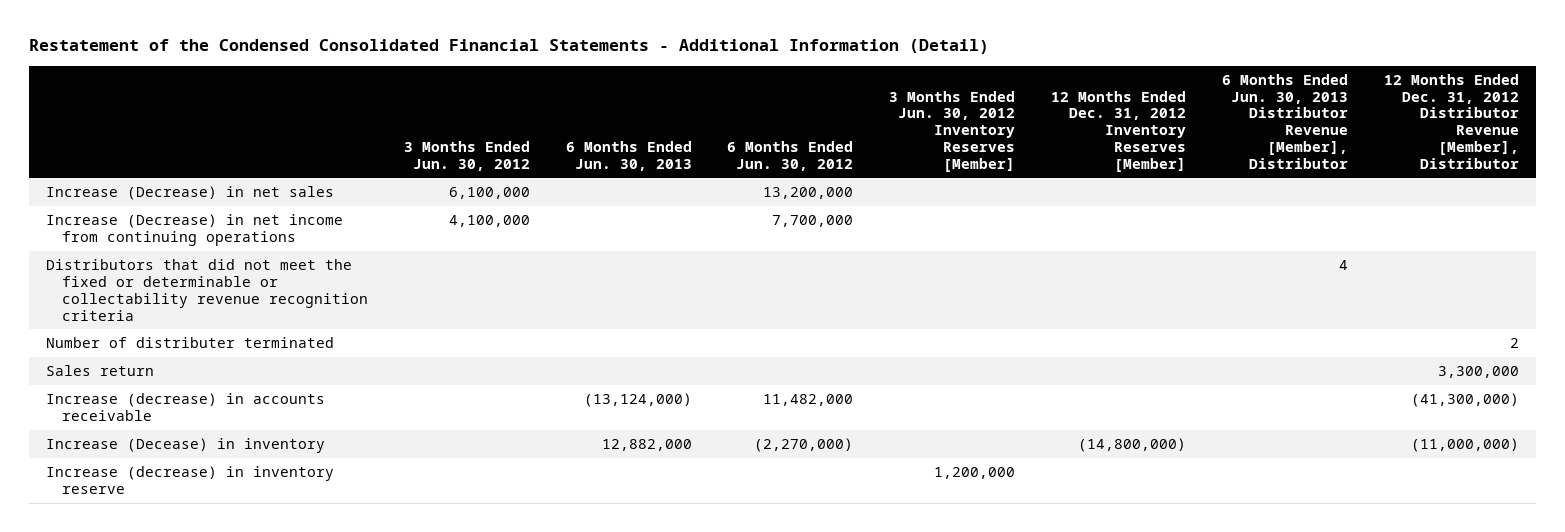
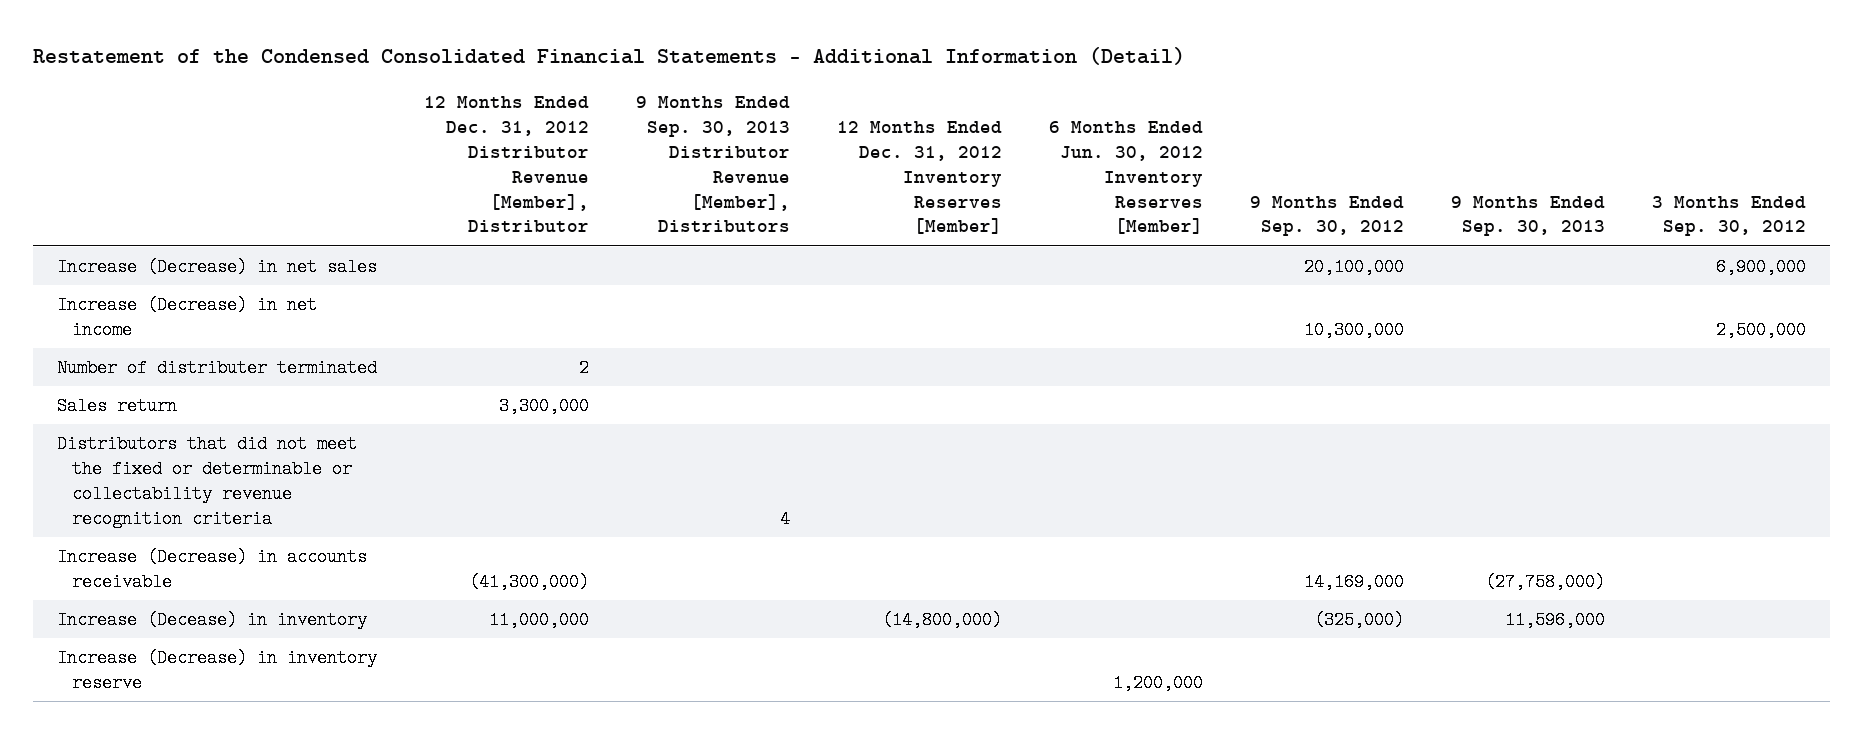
- | 3 Months Ended Jun. 30, 2012 | 6 Months Ended Jun. 30, 2013 | 6 Months Ended Jun. 30, 2012 | 3 Months Ended Jun. 30, 2012 Inventory Reserves [Member] | 12 Months Ended Dec. 31, 2012 Inventory Reserves [Member] | 6 Months Ended Jun. 30, 2013 Distributor Revenue [Member], Distributor | 12 Months Ended Dec. 31, 2012 Distributor Revenue [Member], Distributor
+ | 12 Months Ended Dec. 31, 2012 Distributor Revenue [Member], Distributor | 9 Months Ended Sep. 30, 2013 Distributor Revenue [Member], Distributors | 12 Months Ended Dec. 31, 2012 Inventory Reserves [Member] | 6 Months Ended Jun. 30, 2012 Inventory Reserves [Member] | 9 Months Ended Sep. 30, 2012 | 9 Months Ended Sep. 30, 2013 | 3 Months Ended Sep. 30, 2012
- Increase (Decrease) in net income from continuing operations | 4,100,000 | | 7,700,000 | | | |
+ Increase (Decrease) in net income | | | | | 10,300,000 | | 2,500,000
- Increase (decrease) in accounts receivable | | (13,124,000) | 11,482,000 | | | | (41,300,000)
- Increase (Decease) in inventory | | 12,882,000 | (2,270,000) | | (14,800,000) | | (11,000,000)
- Increase (decrease) in inventory reserve | | | | 1,200,000 | | |
moved down: Distributors that did not meet the fixed or determinable or collectability revenue recognition criteria | | 4 | | | | |
+ Increase (Decrease) in accounts receivable | (41,300,000) | | | | 14,169,000 | (27,758,000) |
+ Increase (Decease) in inventory | 11,000,000 | | (14,800,000) | | (325,000) | 11,596,000 |
+ Increase (Decrease) in inventory reserve | | | | 1,200,000 | | |

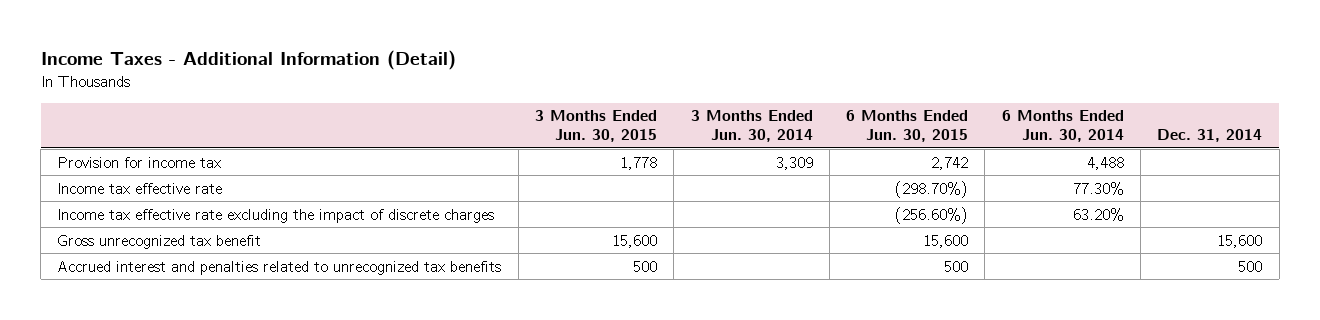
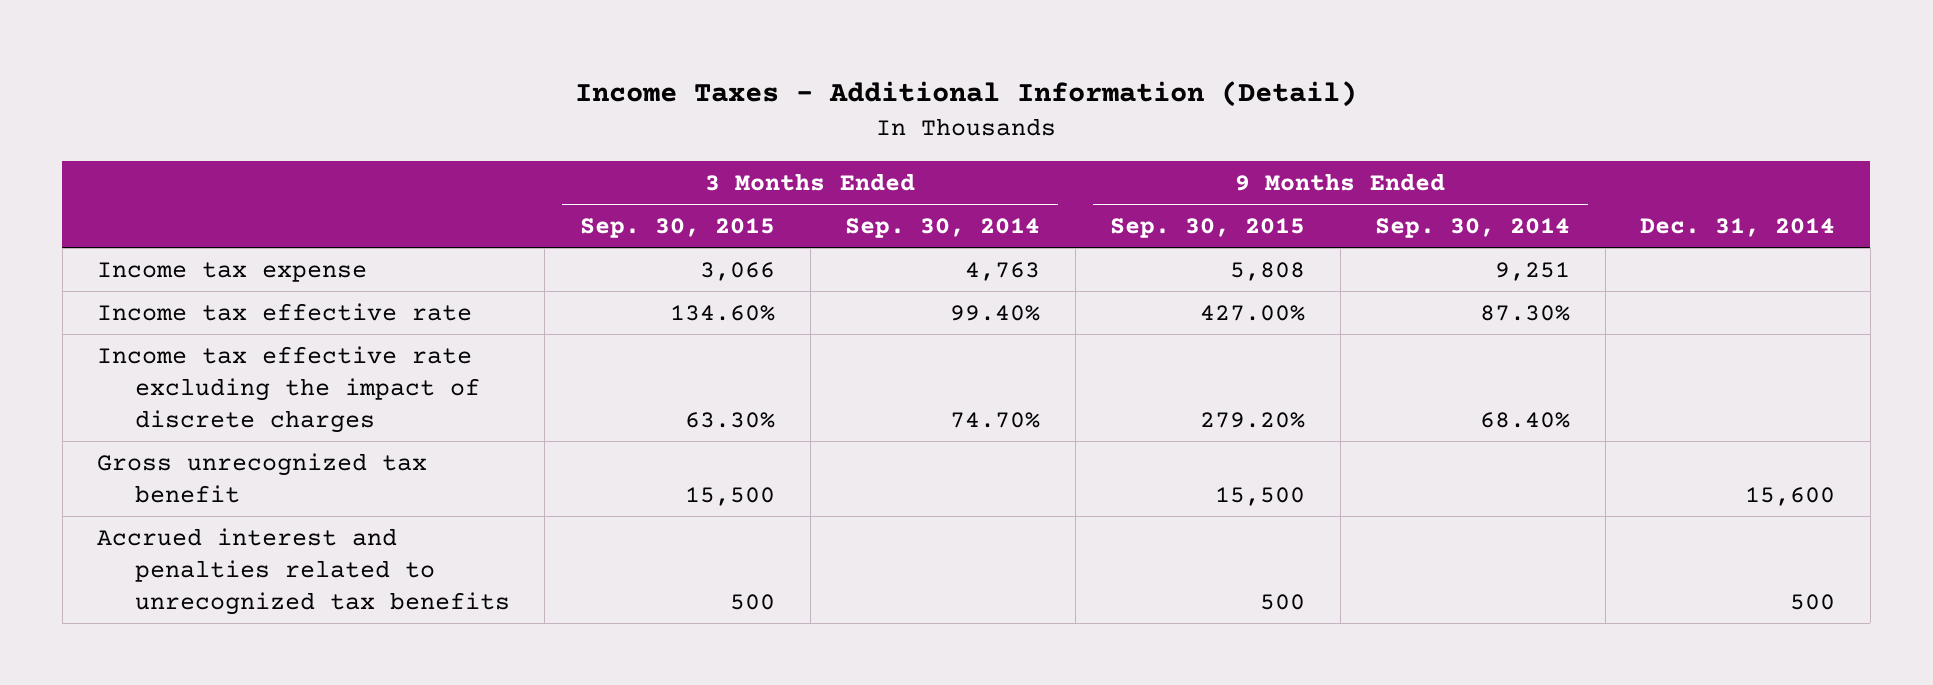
- | 3 Months Ended Jun. 30, 2015 | 3 Months Ended Jun. 30, 2014 | 6 Months Ended Jun. 30, 2015 | 6 Months Ended Jun. 30, 2014 | Dec. 31, 2014
+ | 3 Months Ended Sep. 30, 2015 | 3 Months Ended Sep. 30, 2014 | 9 Months Ended Sep. 30, 2015 | 9 Months Ended Sep. 30, 2014 | Dec. 31, 2014
- Provision for income tax | 1,778 | 3,309 | 2,742 | 4,488 |
+ Income tax expense | 3,066 | 4,763 | 5,808 | 9,251 |

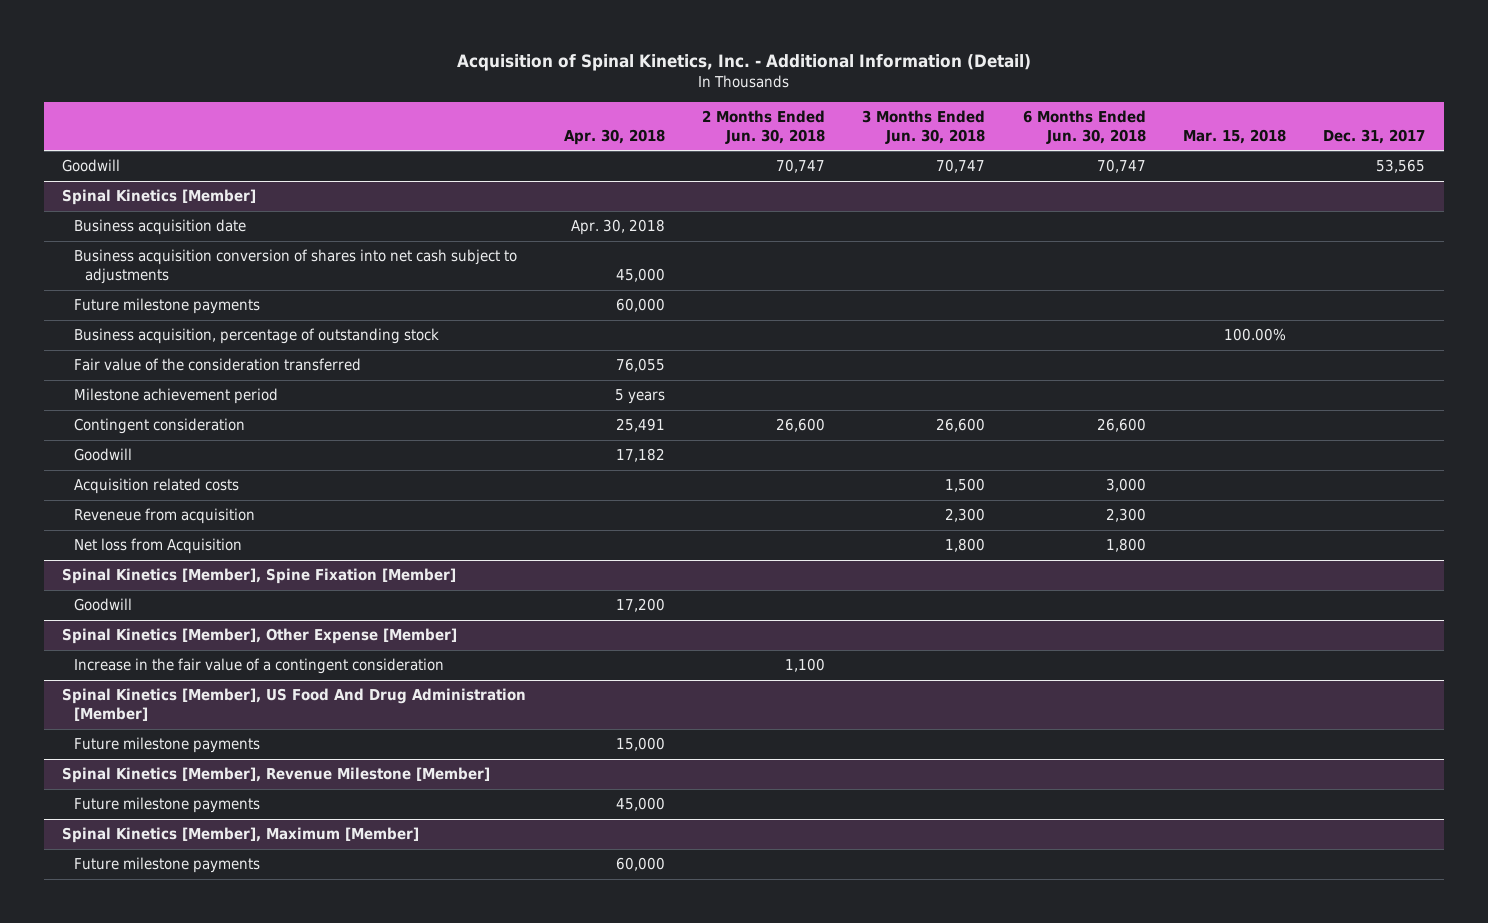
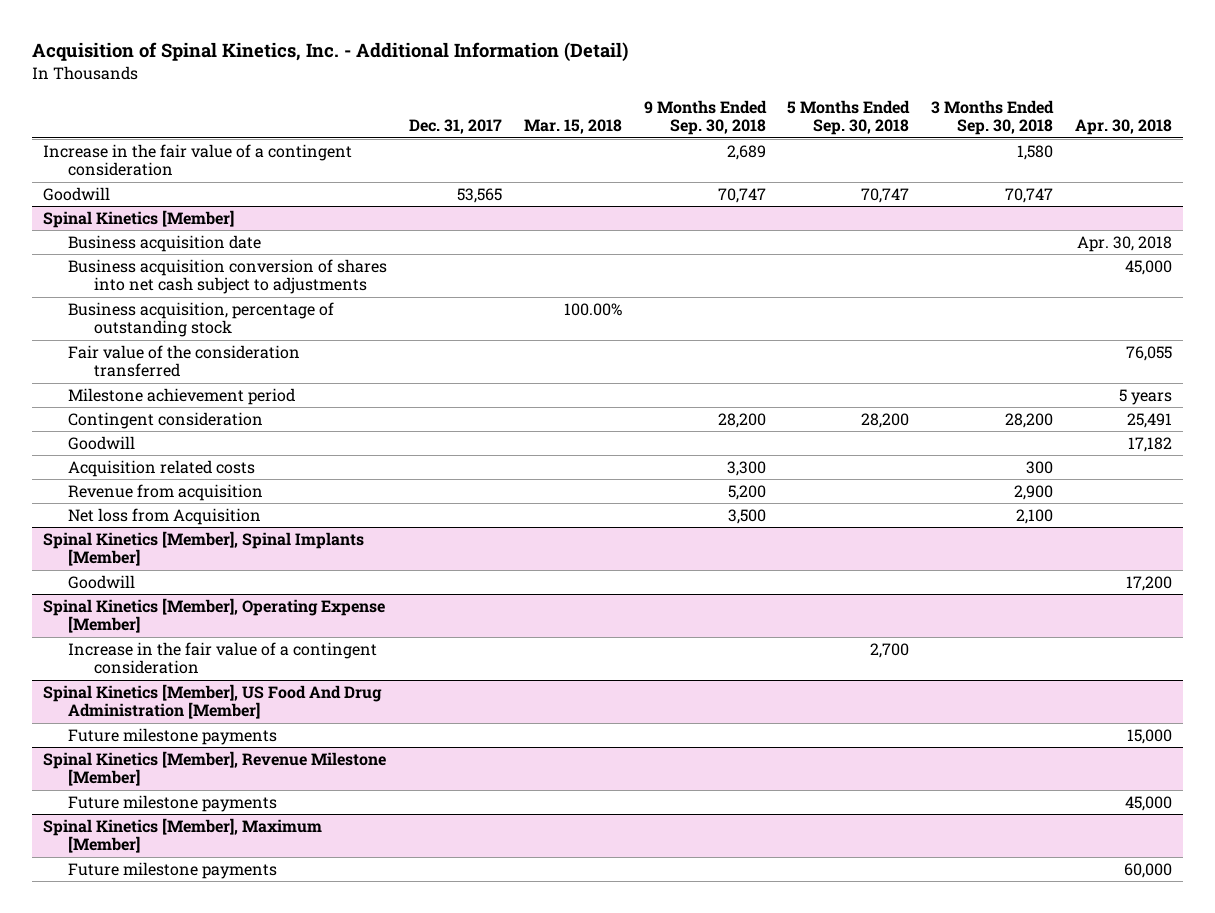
- | Apr. 30, 2018 | 2 Months Ended Jun. 30, 2018 | 3 Months Ended Jun. 30, 2018 | 6 Months Ended Jun. 30, 2018 | Mar. 15, 2018 | Dec. 31, 2017
+ | Dec. 31, 2017 | Mar. 15, 2018 | 9 Months Ended Sep. 30, 2018 | 5 Months Ended Sep. 30, 2018 | 3 Months Ended Sep. 30, 2018 | Apr. 30, 2018
+ Increase in the fair value of a contingent consideration | | | 2,689 | | 1,580 |
@ Spinal Kinetics [Member]
- Future milestone payments | 60,000 | | | | |
- Reveneue from acquisition | | | 2,300 | 2,300 | |
+ Revenue from acquisition | | | 5,200 | | 2,900 |
- Spinal Kinetics [Member], Spine Fixation [Member]
+ Spinal Kinetics [Member], Spinal Implants [Member]
- Spinal Kinetics [Member], Other Expense [Member]
+ Spinal Kinetics [Member], Operating Expense [Member]

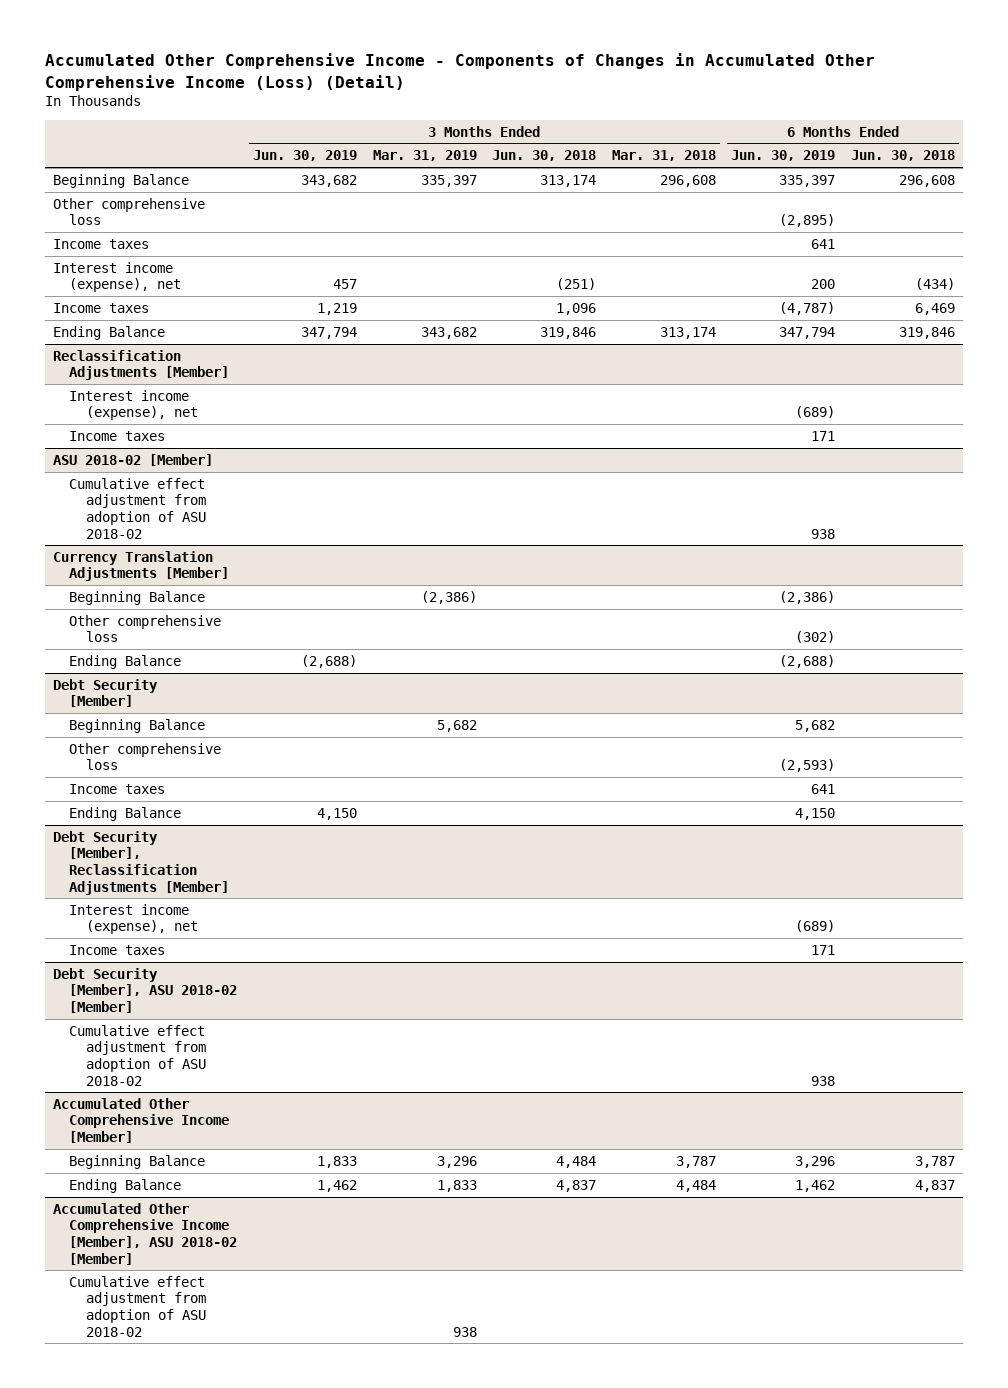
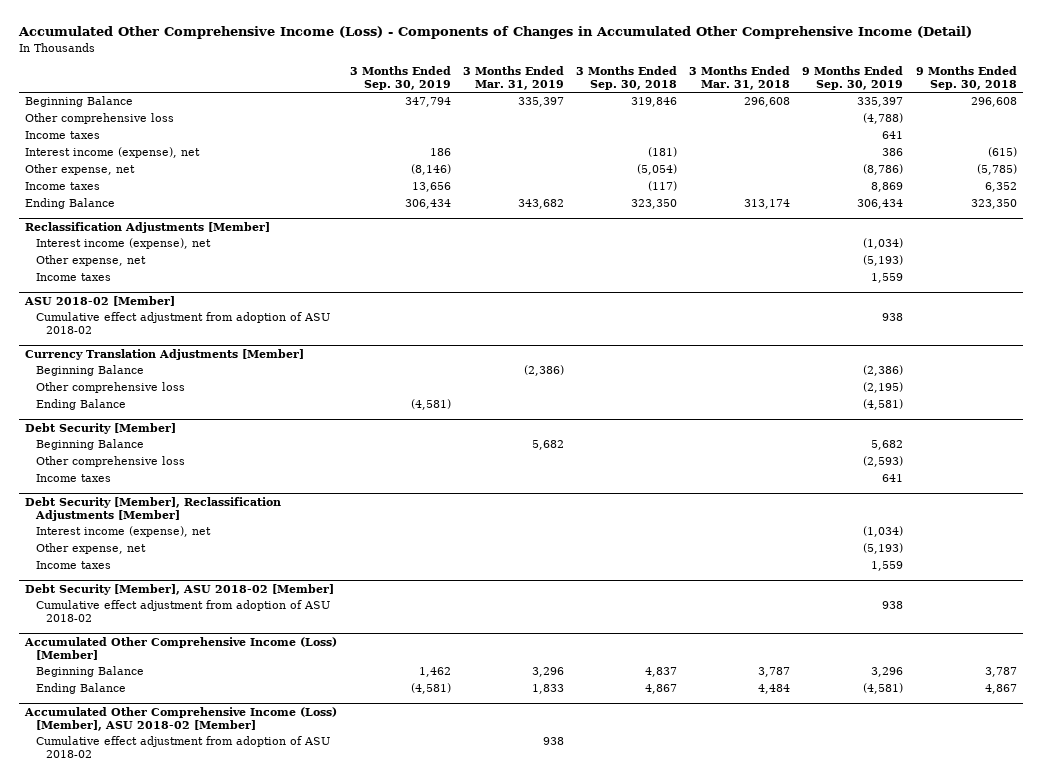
- Accumulated Other Comprehensive Income - Components of Changes in Accumulated Other Comprehensive Income (Loss) (Detail)
+ Accumulated Other Comprehensive Income (Loss) - Components of Changes in Accumulated Other Comprehensive Income (Detail)
- | 3 Months Ended Jun. 30, 2019 | 3 Months Ended Mar. 31, 2019 | 3 Months Ended Jun. 30, 2018 | 3 Months Ended Mar. 31, 2018 | 6 Months Ended Jun. 30, 2019 | 6 Months Ended Jun. 30, 2018
+ | 3 Months Ended Sep. 30, 2019 | 3 Months Ended Mar. 31, 2019 | 3 Months Ended Sep. 30, 2018 | 3 Months Ended Mar. 31, 2018 | 9 Months Ended Sep. 30, 2019 | 9 Months Ended Sep. 30, 2018
+ Other expense, net | (8,146) | | (5,054) | | (8,786) | (5,785)
@ Reclassification Adjustments [Member]
+ Other expense, net | | | | | (5,193) |
@ Debt Security [Member]
- Ending Balance | 4,150 | | | | 4,150 |
@ Debt Security [Member], Reclassification Adjustments [Member]
+ Other expense, net | | | | | (5,193) |
- Accumulated Other Comprehensive Income [Member]
+ Accumulated Other Comprehensive Income (Loss) [Member]
- Accumulated Other Comprehensive Income [Member], ASU 2018-02 [Member]
+ Accumulated Other Comprehensive Income (Loss) [Member], ASU 2018-02 [Member]

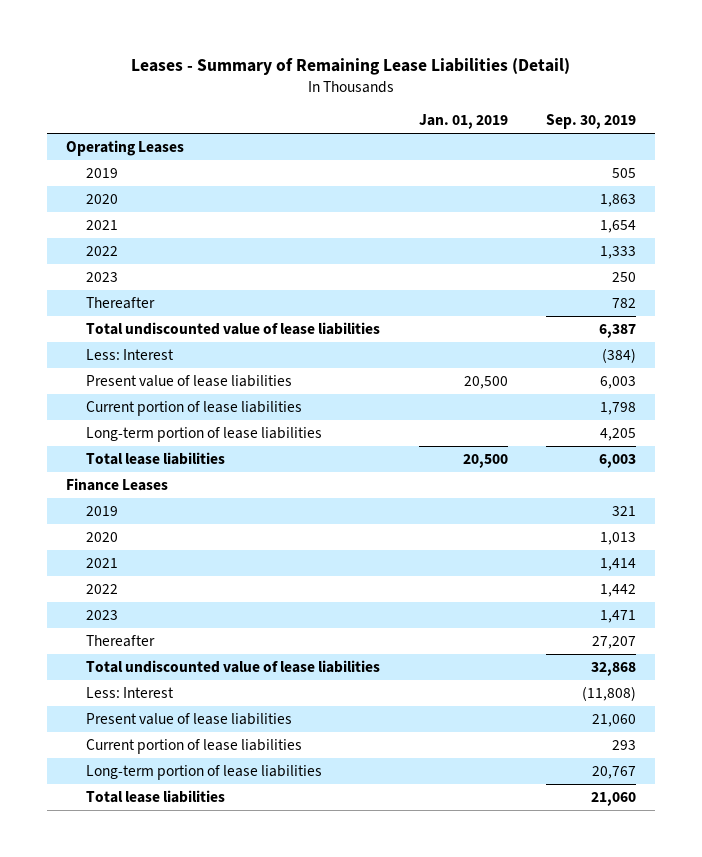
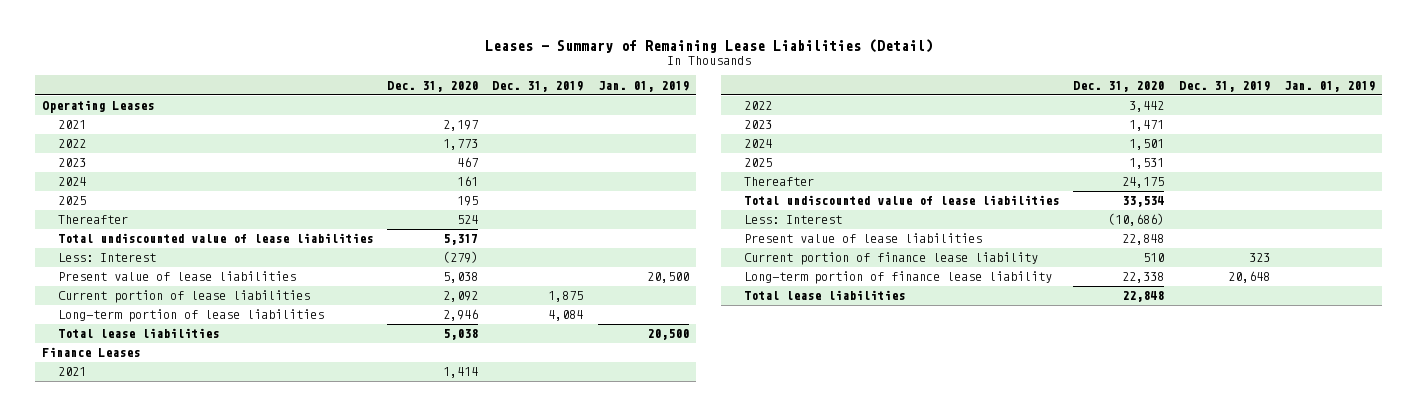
- | Jan. 01, 2019 | Sep. 30, 2019
+ | Dec. 31, 2020 | Dec. 31, 2019 | Jan. 01, 2019
- 2019 | | 505
- 2020 | | 1,863
+ 2024 | 161 | |
+ 2025 | 195 | |
- 2019 | | 321
- 2020 | | 1,013
+ 2024 | 1,501 | |
+ 2025 | 1,531 | |
- Current portion of lease liabilities | | 293
- Long-term portion of lease liabilities | | 20,767
+ Current portion of finance lease liability | 510 | 323 |
+ Long-term portion of finance lease liability | 22,338 | 20,648 |

